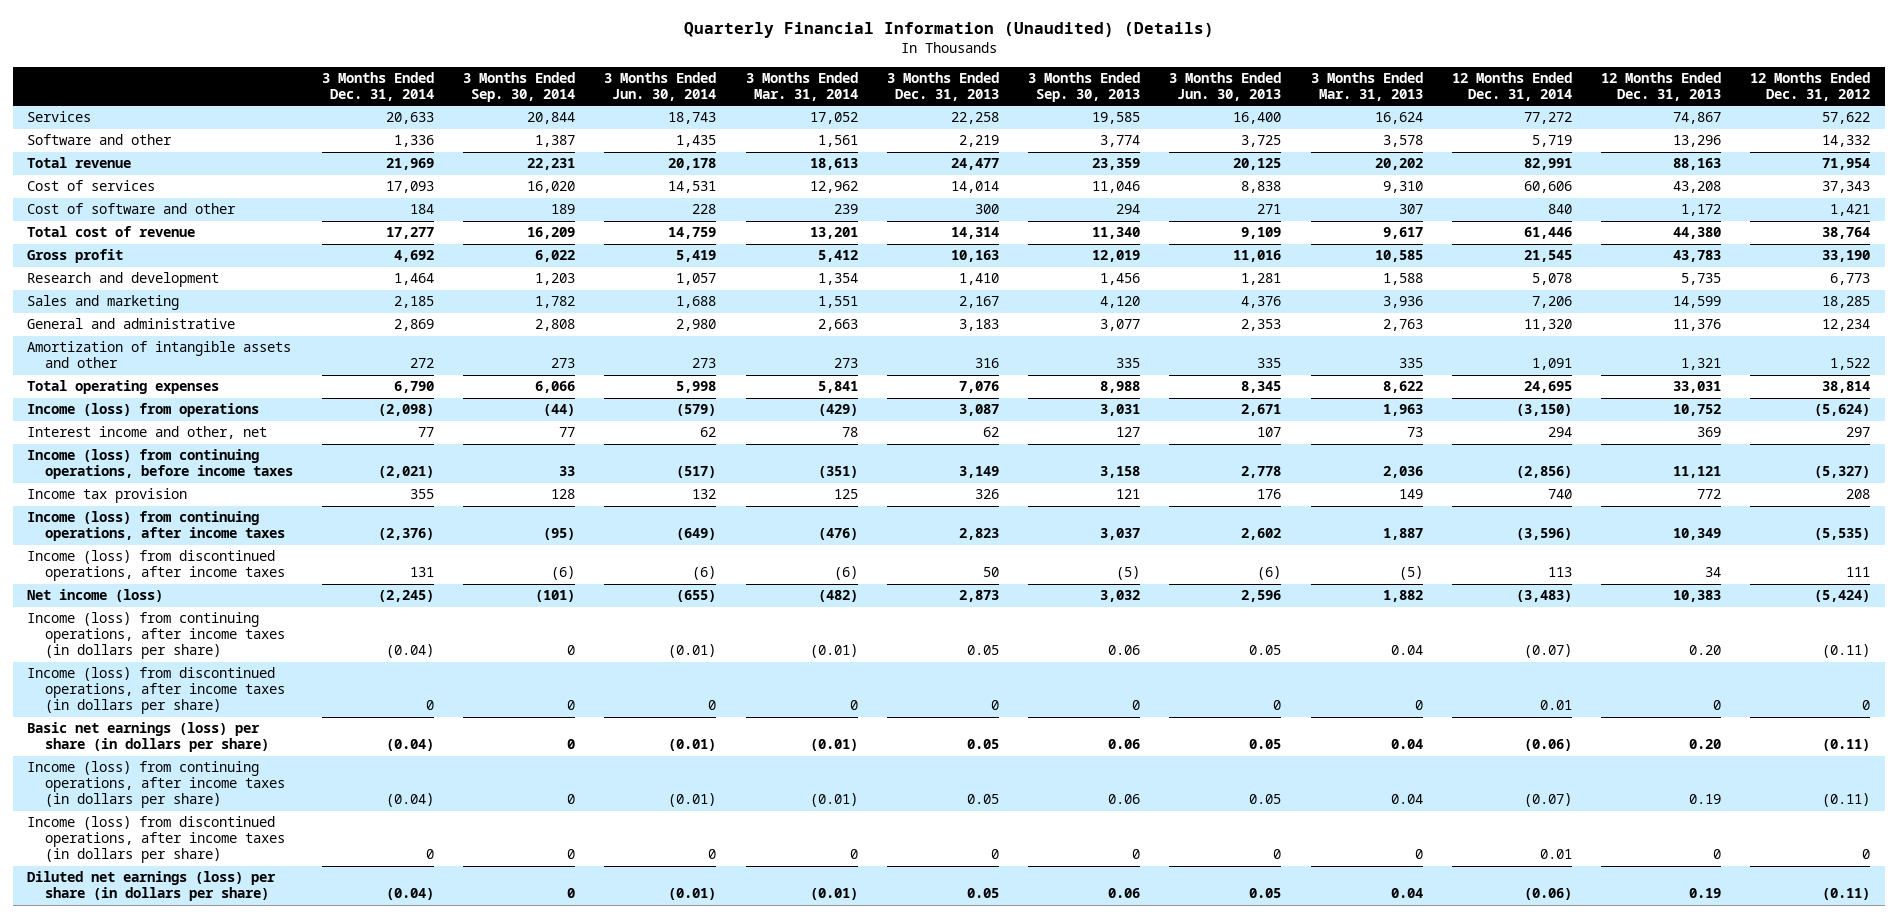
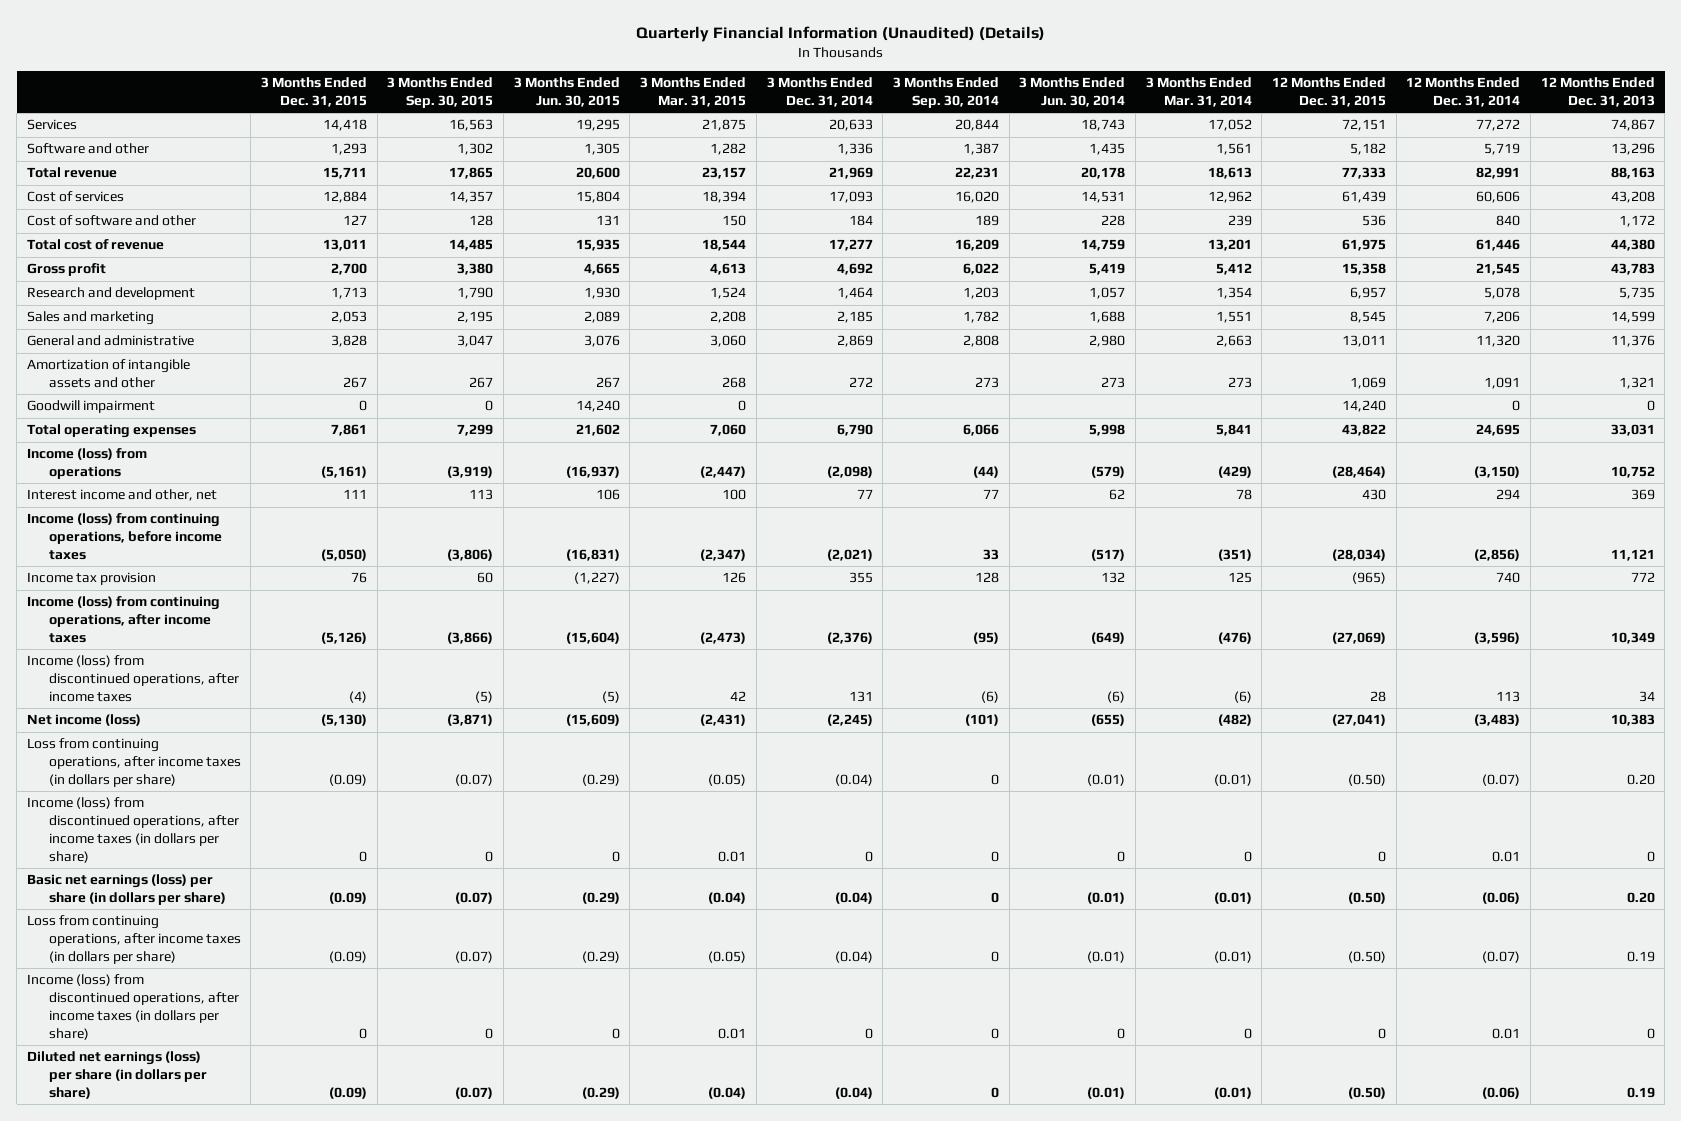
- | 3 Months Ended Dec. 31, 2014 | 3 Months Ended Sep. 30, 2014 | 3 Months Ended Jun. 30, 2014 | 3 Months Ended Mar. 31, 2014 | 3 Months Ended Dec. 31, 2013 | 3 Months Ended Sep. 30, 2013 | 3 Months Ended Jun. 30, 2013 | 3 Months Ended Mar. 31, 2013 | 12 Months Ended Dec. 31, 2014 | 12 Months Ended Dec. 31, 2013 | 12 Months Ended Dec. 31, 2012
+ | 3 Months Ended Dec. 31, 2015 | 3 Months Ended Sep. 30, 2015 | 3 Months Ended Jun. 30, 2015 | 3 Months Ended Mar. 31, 2015 | 3 Months Ended Dec. 31, 2014 | 3 Months Ended Sep. 30, 2014 | 3 Months Ended Jun. 30, 2014 | 3 Months Ended Mar. 31, 2014 | 12 Months Ended Dec. 31, 2015 | 12 Months Ended Dec. 31, 2014 | 12 Months Ended Dec. 31, 2013
+ Goodwill impairment | 0 | 0 | 14,240 | 0 | | | | | 14,240 | 0 | 0
- Income (loss) from continuing operations, after income taxes (in dollars per share) | (0.04) | 0 | (0.01) | (0.01) | 0.05 | 0.06 | 0.05 | 0.04 | (0.07) | 0.20 | (0.11)
+ Loss from continuing operations, after income taxes (in dollars per share) | (0.09) | (0.07) | (0.29) | (0.05) | (0.04) | 0 | (0.01) | (0.01) | (0.50) | (0.07) | 0.20
- Income (loss) from continuing operations, after income taxes (in dollars per share) | (0.04) | 0 | (0.01) | (0.01) | 0.05 | 0.06 | 0.05 | 0.04 | (0.07) | 0.19 | (0.11)
+ Loss from continuing operations, after income taxes (in dollars per share) | (0.09) | (0.07) | (0.29) | (0.05) | (0.04) | 0 | (0.01) | (0.01) | (0.50) | (0.07) | 0.19

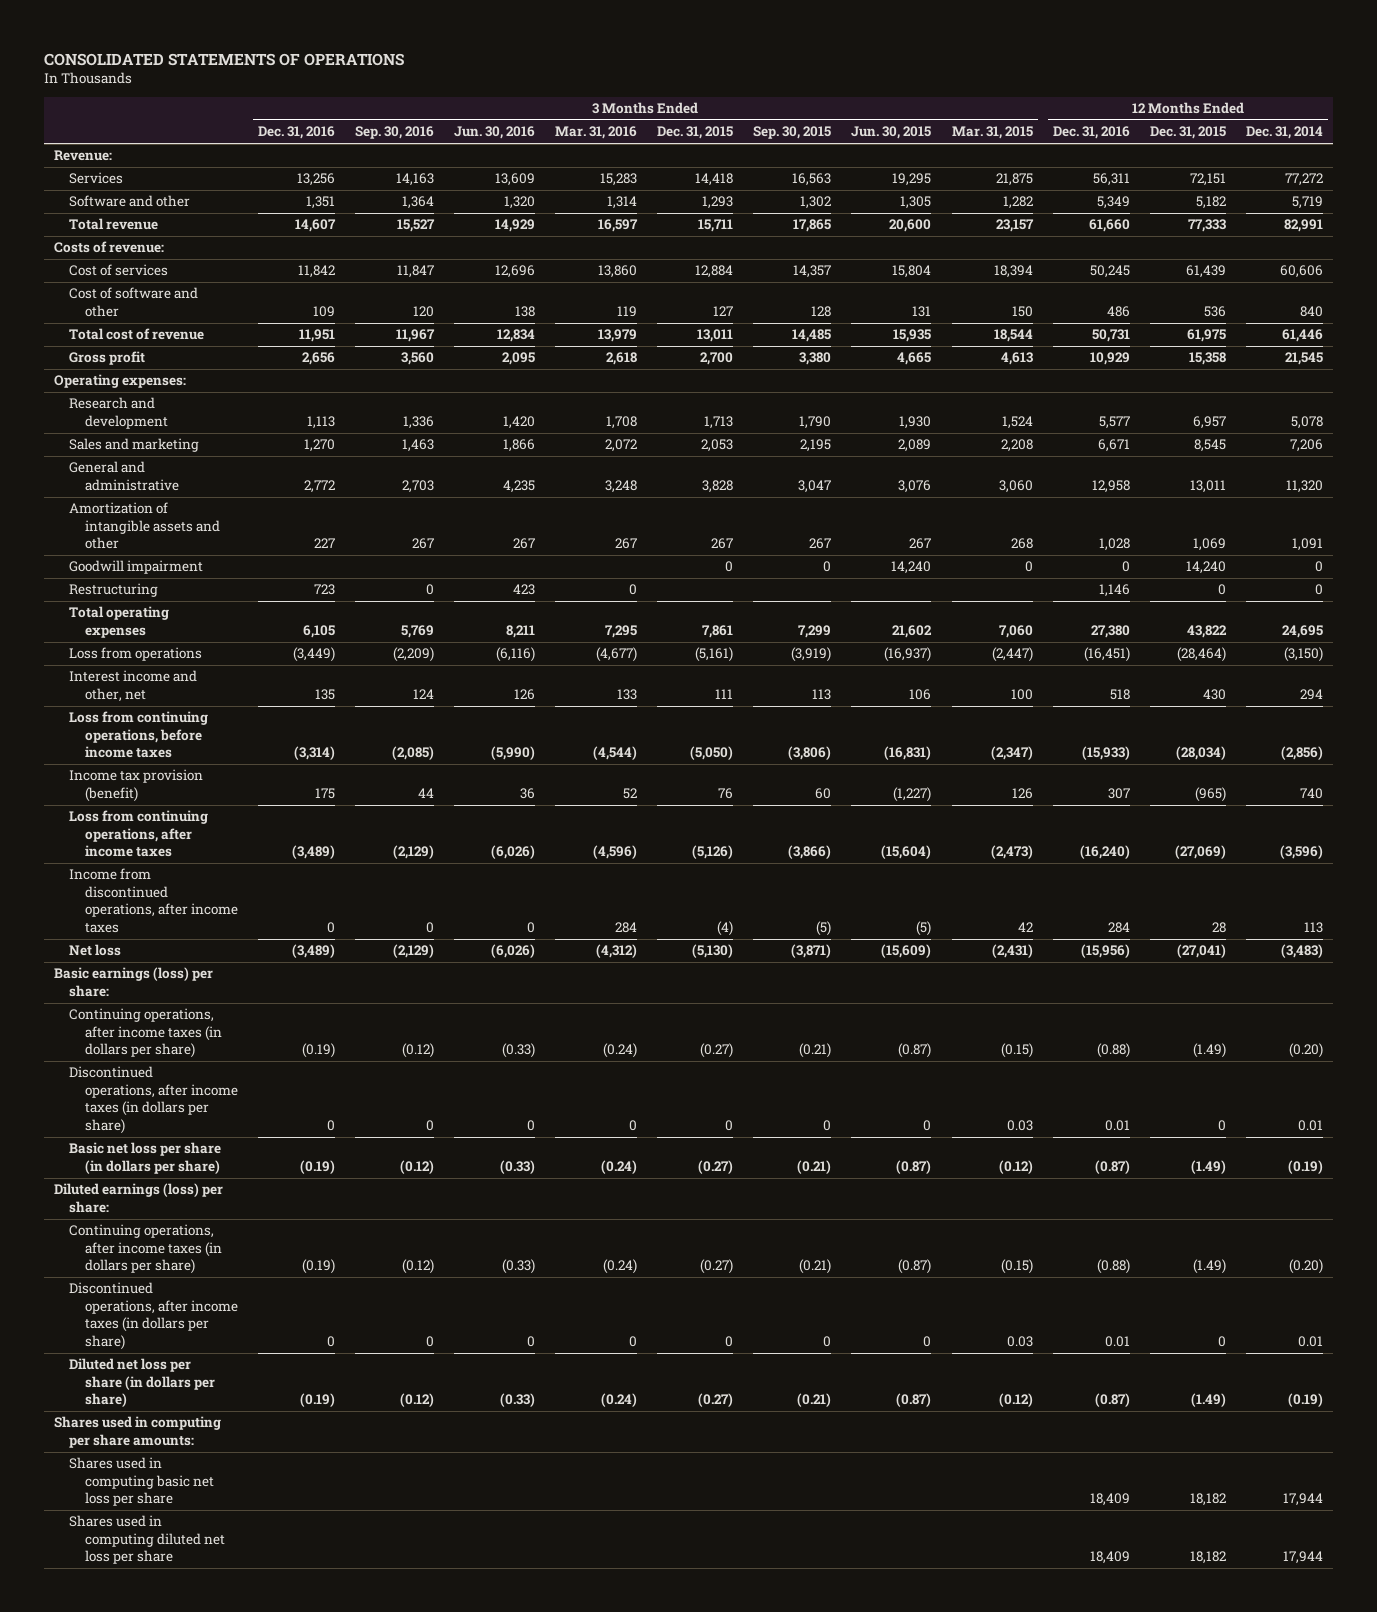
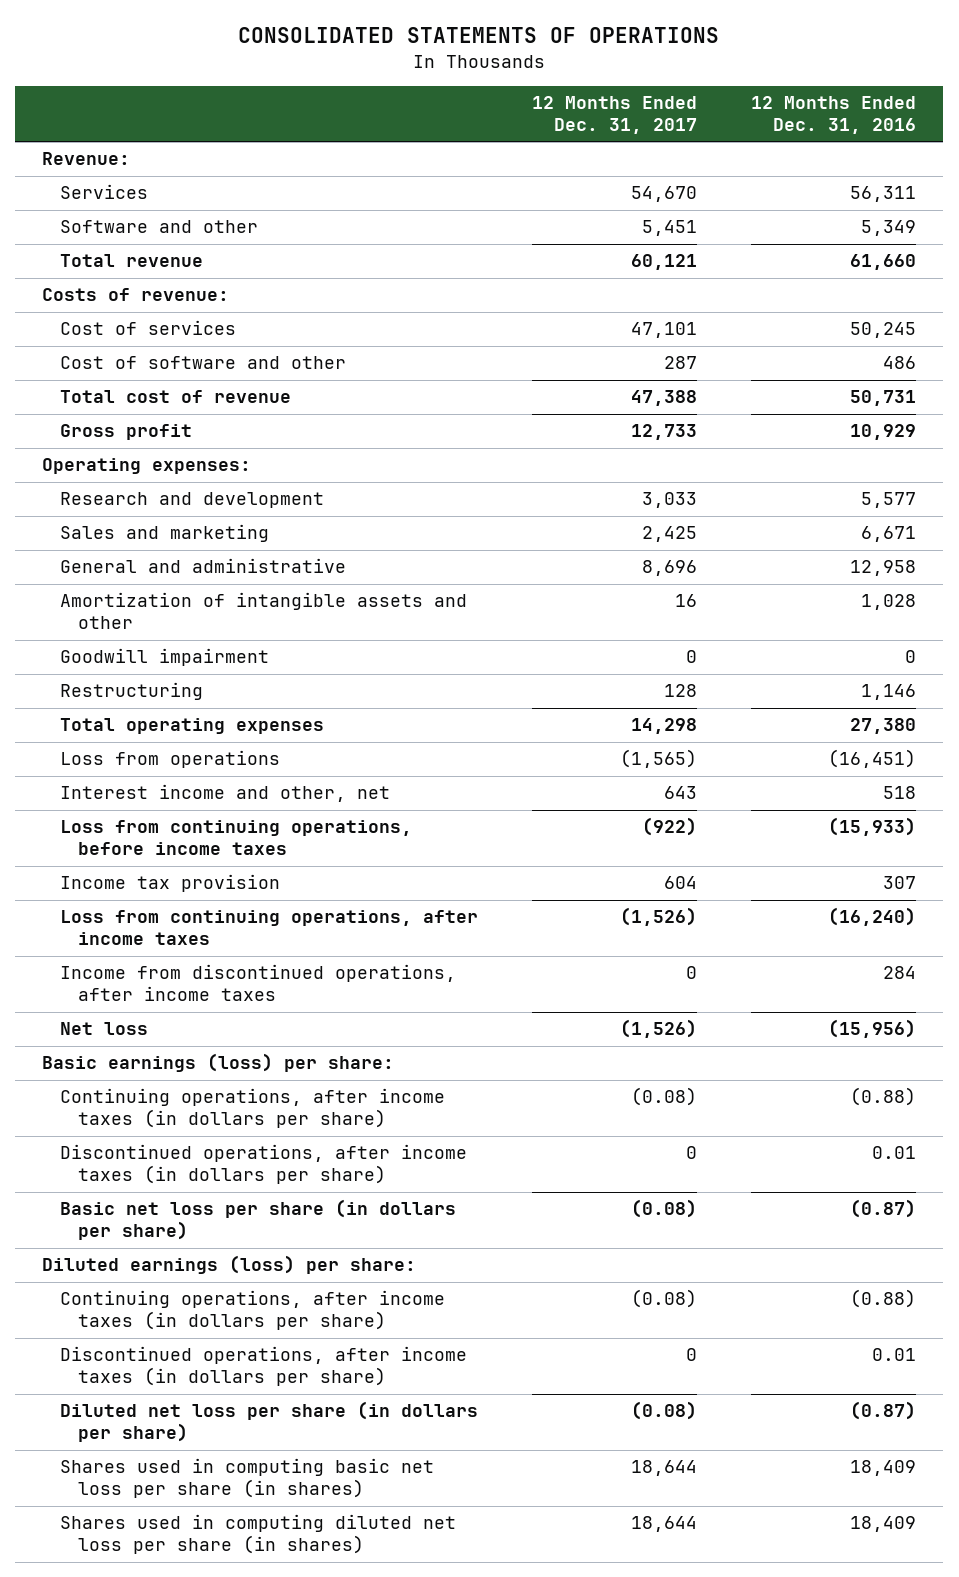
- | 3 Months Ended Dec. 31, 2016 | 3 Months Ended Sep. 30, 2016 | 3 Months Ended Jun. 30, 2016 | 3 Months Ended Mar. 31, 2016 | 3 Months Ended Dec. 31, 2015 | 3 Months Ended Sep. 30, 2015 | 3 Months Ended Jun. 30, 2015 | 3 Months Ended Mar. 31, 2015 | 12 Months Ended Dec. 31, 2016 | 12 Months Ended Dec. 31, 2015 | 12 Months Ended Dec. 31, 2014
+ | 12 Months Ended Dec. 31, 2017 | 12 Months Ended Dec. 31, 2016
- Income tax provision (benefit) | 175 | 44 | 36 | 52 | 76 | 60 | (1,227) | 126 | 307 | (965) | 740
+ Income tax provision | 604 | 307
- Shares used in computing per share amounts:
- Shares used in computing basic net loss per share | | | | | | | | | 18,409 | 18,182 | 17,944
- Shares used in computing diluted net loss per share | | | | | | | | | 18,409 | 18,182 | 17,944
+ Shares used in computing basic net loss per share (in shares) | 18,644 | 18,409
+ Shares used in computing diluted net loss per share (in shares) | 18,644 | 18,409

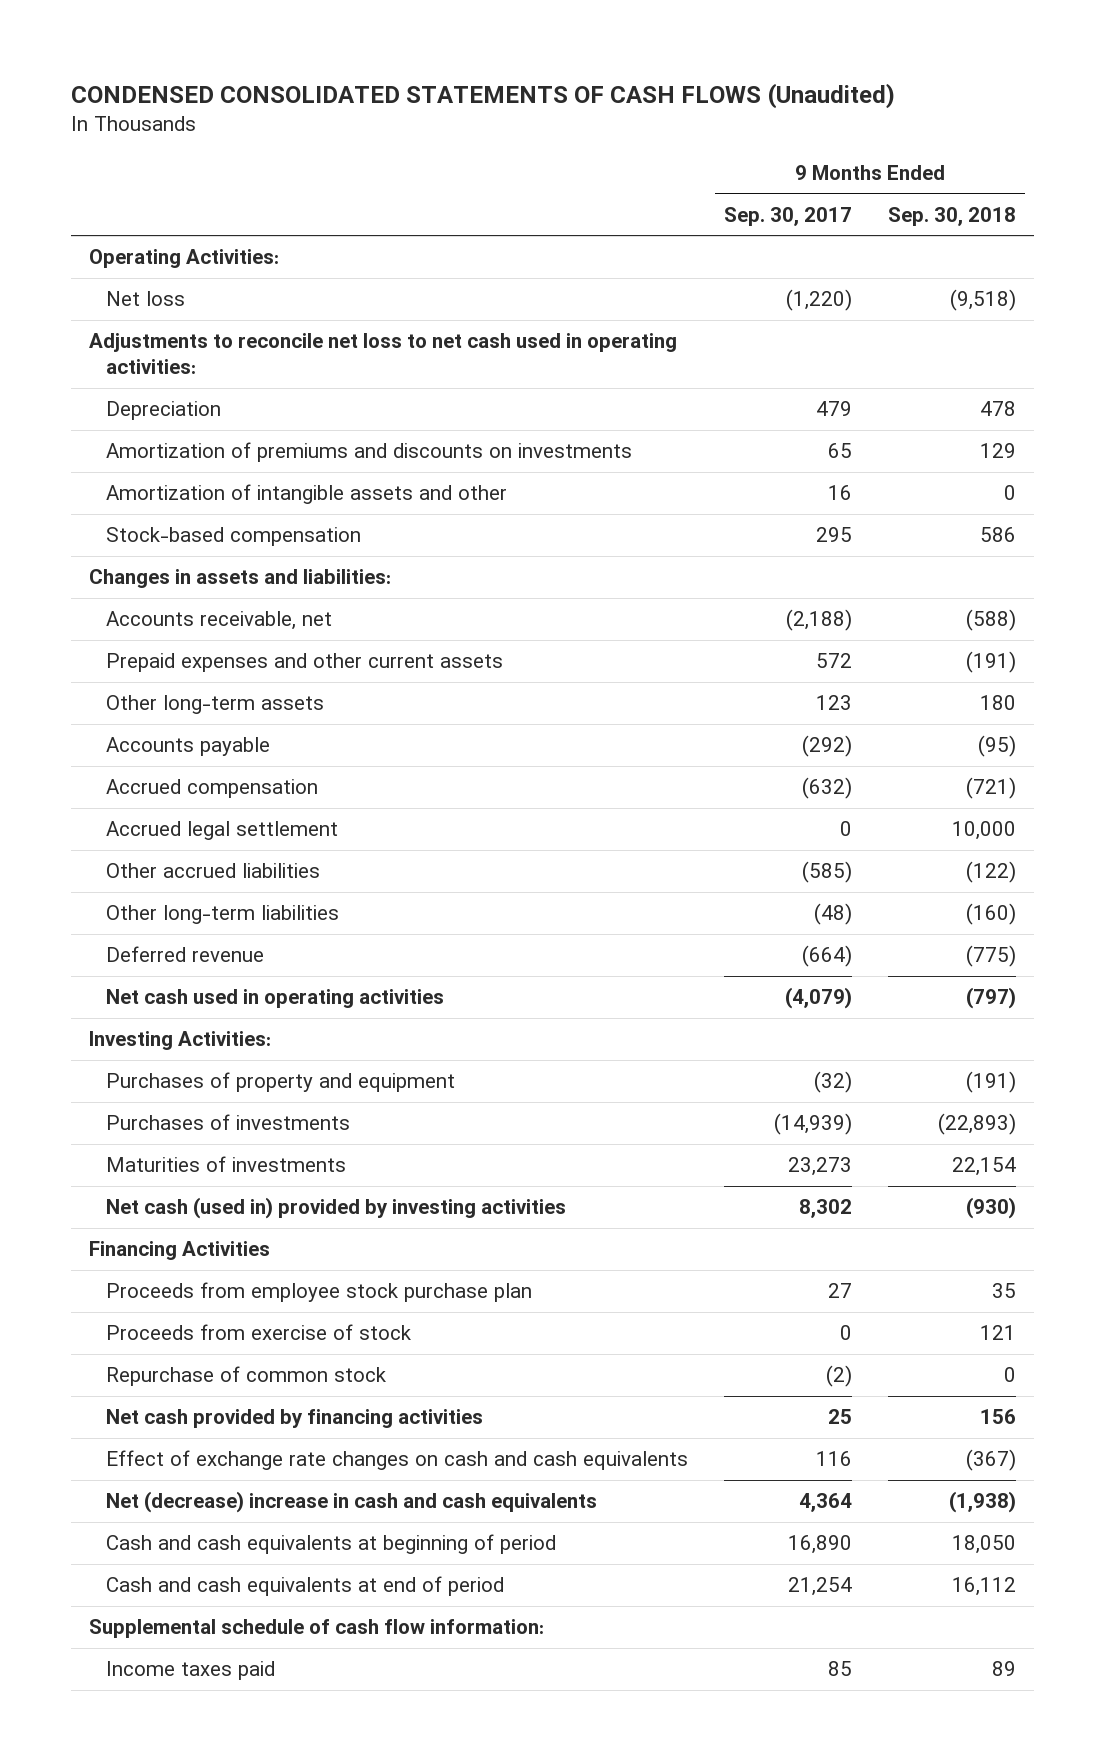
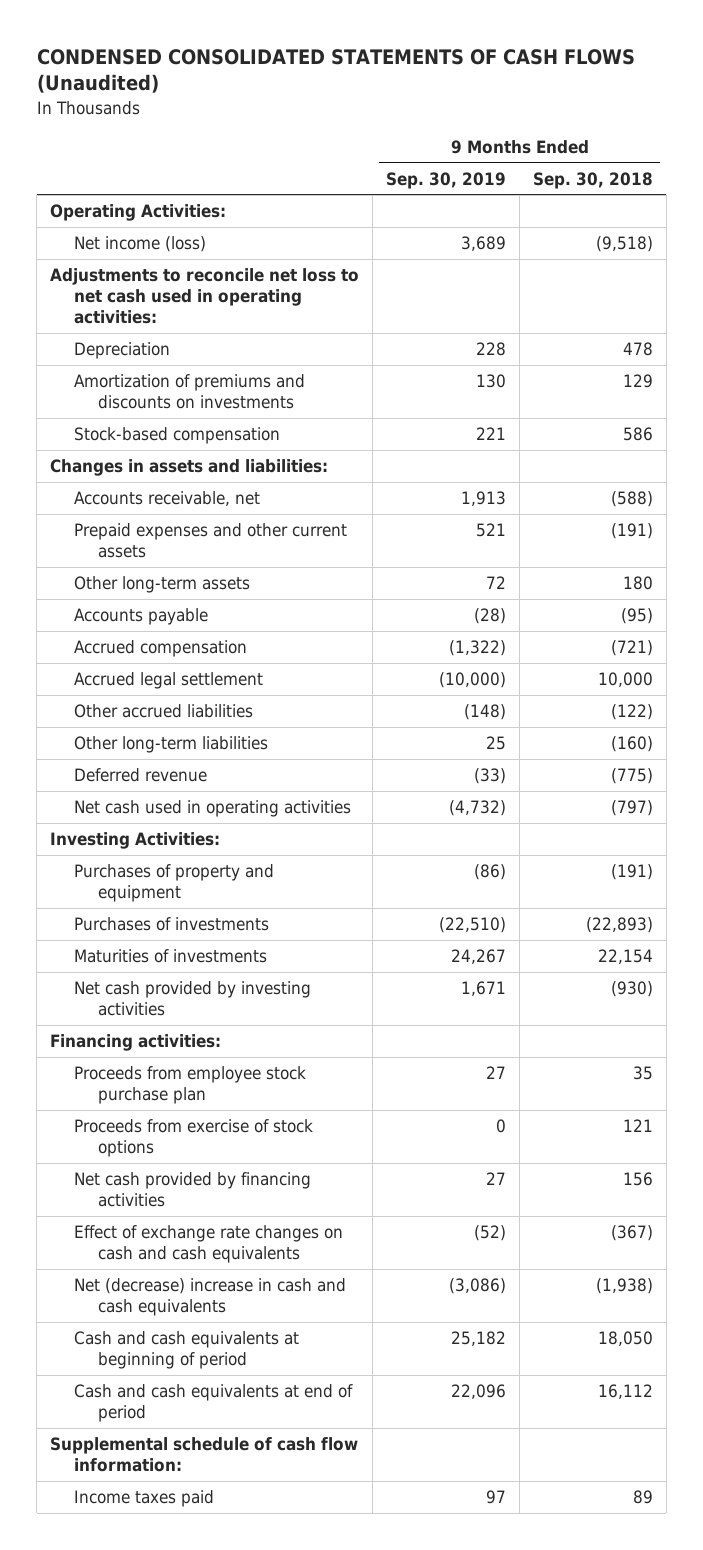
- | 9 Months Ended Sep. 30, 2017 | 9 Months Ended Sep. 30, 2018
+ | 9 Months Ended Sep. 30, 2019 | 9 Months Ended Sep. 30, 2018
- Net loss | (1,220) | (9,518)
+ Net income (loss) | 3,689 | (9,518)
- Amortization of intangible assets and other | 16 | 0
- Net cash (used in) provided by investing activities | 8,302 | (930)
- Financing Activities
+ Net cash provided by investing activities | 1,671 | (930)
+ Financing activities:
- Proceeds from exercise of stock | 0 | 121
- Repurchase of common stock | (2) | 0
+ Proceeds from exercise of stock options | 0 | 121

